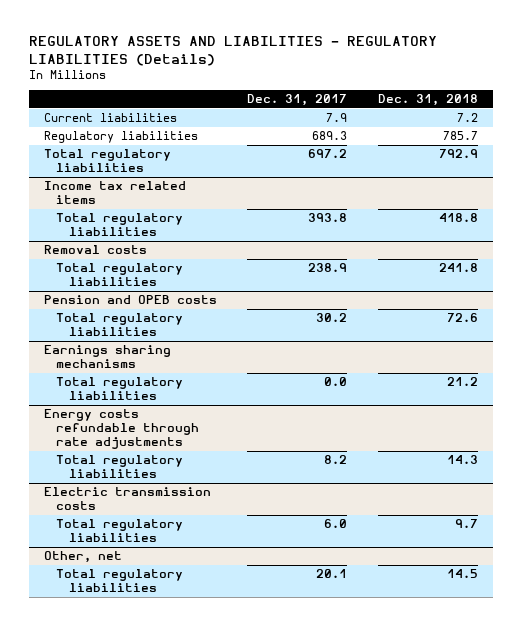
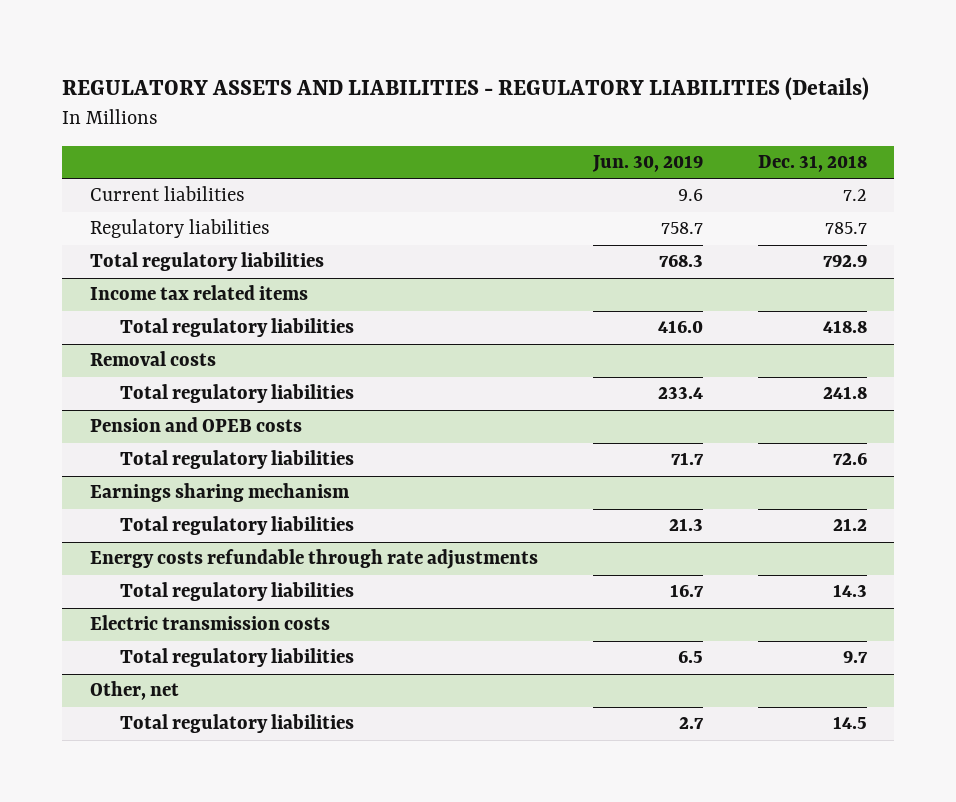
- | Dec. 31, 2017 | Dec. 31, 2018
+ | Jun. 30, 2019 | Dec. 31, 2018
- Earnings sharing mechanisms
+ Earnings sharing mechanism

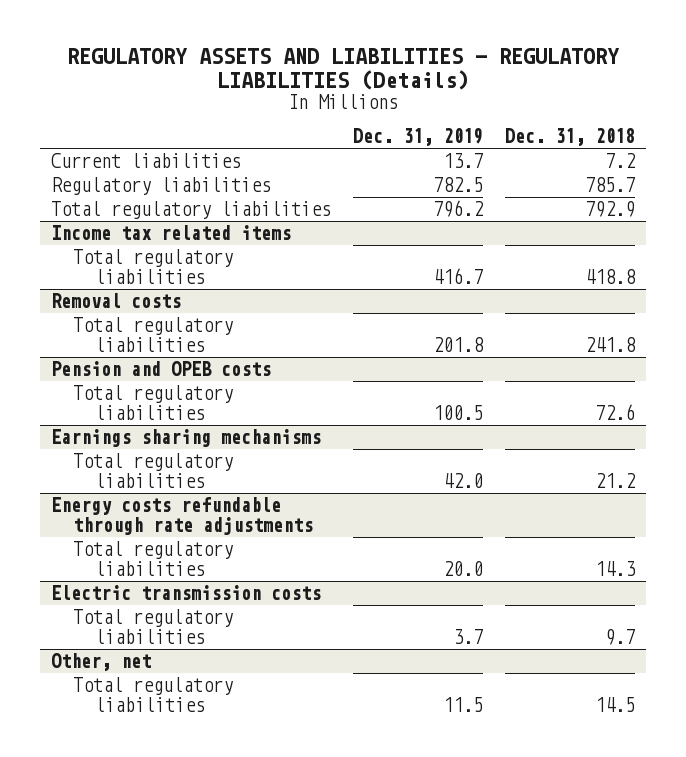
- | Jun. 30, 2019 | Dec. 31, 2018
+ | Dec. 31, 2019 | Dec. 31, 2018
- Earnings sharing mechanism
+ Earnings sharing mechanisms

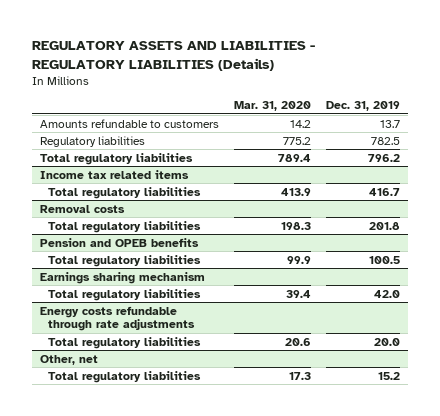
- | Dec. 31, 2019 | Dec. 31, 2018
+ | Mar. 31, 2020 | Dec. 31, 2019
- Current liabilities | 13.7 | 7.2
+ Amounts refundable to customers | 14.2 | 13.7
- Pension and OPEB costs
+ Pension and OPEB benefits
- Earnings sharing mechanisms
+ Earnings sharing mechanism
- Electric transmission costs
- Total regulatory liabilities | 3.7 | 9.7
@ Other, net
- Total regulatory liabilities | 11.5 | 14.5
+ Total regulatory liabilities | 17.3 | 15.2

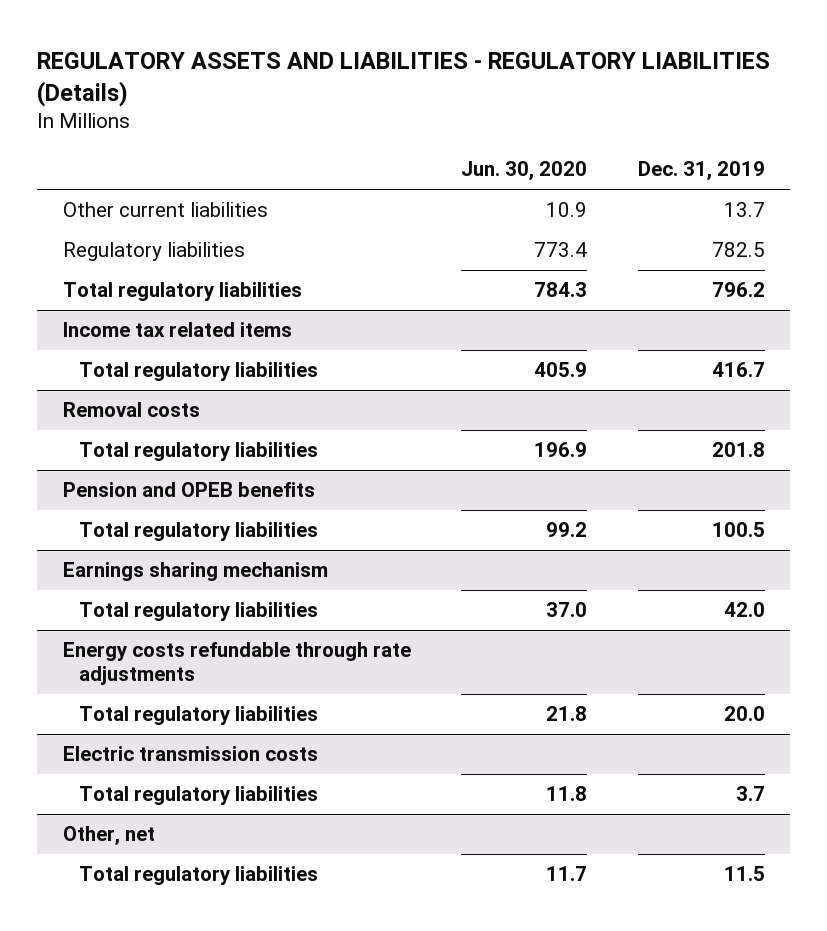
- | Mar. 31, 2020 | Dec. 31, 2019
+ | Jun. 30, 2020 | Dec. 31, 2019
- Amounts refundable to customers | 14.2 | 13.7
+ Other current liabilities | 10.9 | 13.7
+ Electric transmission costs
+ Total regulatory liabilities | 11.8 | 3.7
@ Other, net
- Total regulatory liabilities | 17.3 | 15.2
+ Total regulatory liabilities | 11.7 | 11.5

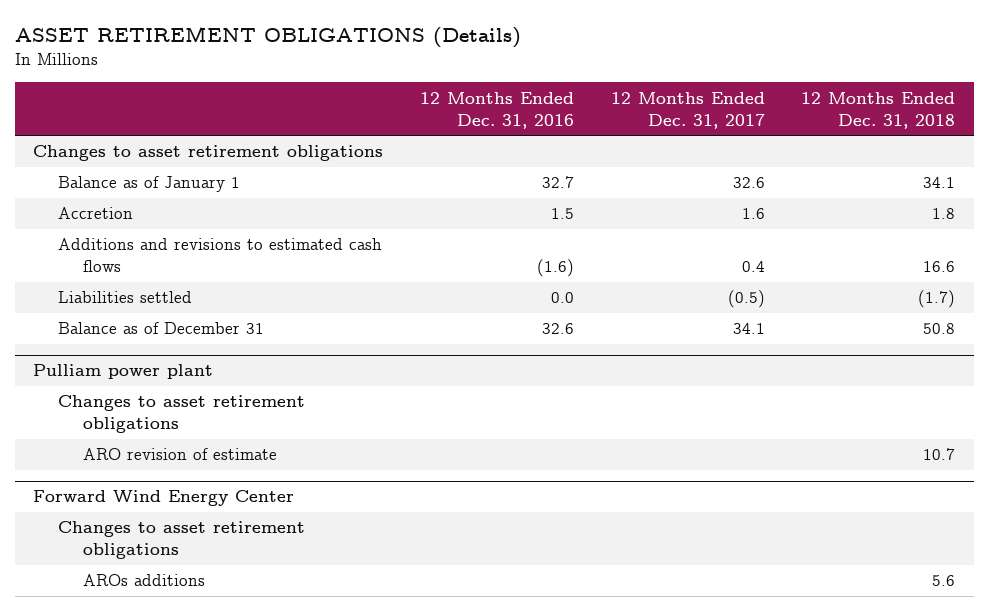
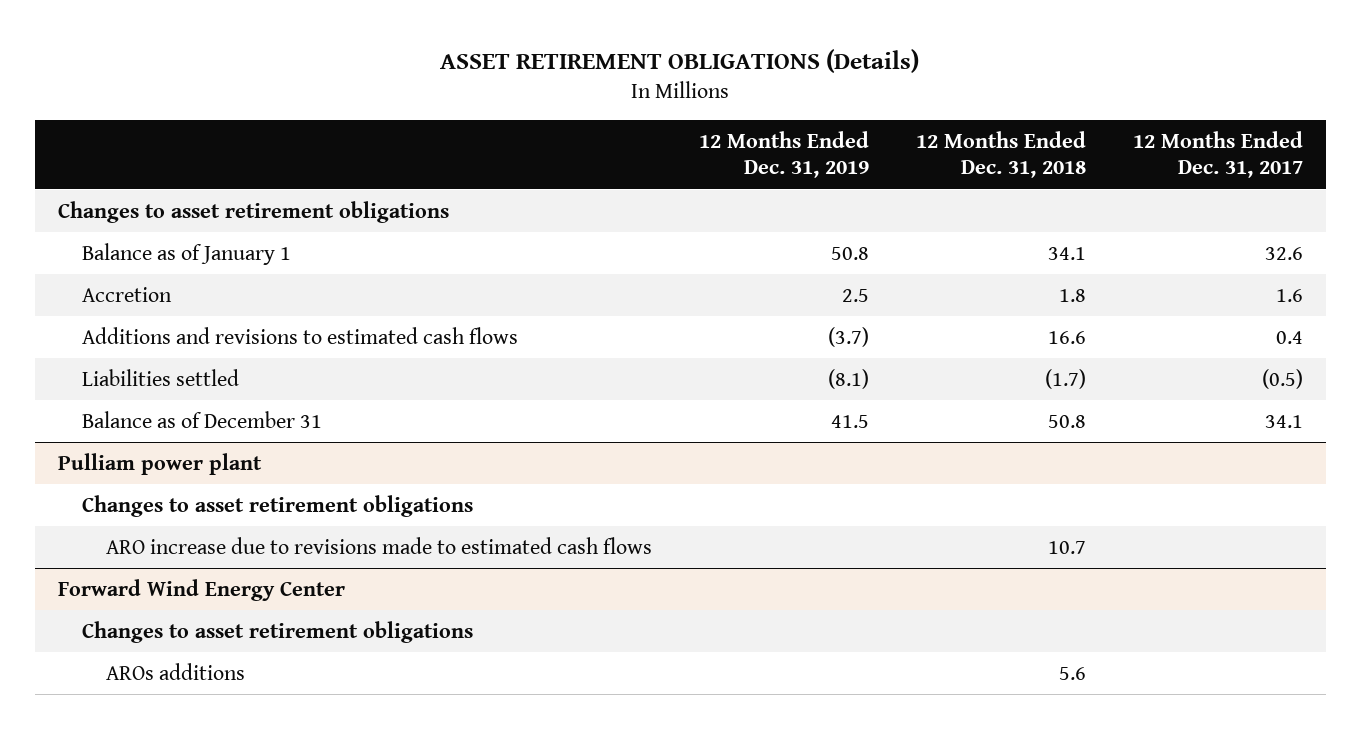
- | 12 Months Ended Dec. 31, 2016 | 12 Months Ended Dec. 31, 2017 | 12 Months Ended Dec. 31, 2018
+ | 12 Months Ended Dec. 31, 2019 | 12 Months Ended Dec. 31, 2018 | 12 Months Ended Dec. 31, 2017
@ Pulliam power plant
- ARO revision of estimate | | | 10.7
+ ARO increase due to revisions made to estimated cash flows | | 10.7 |

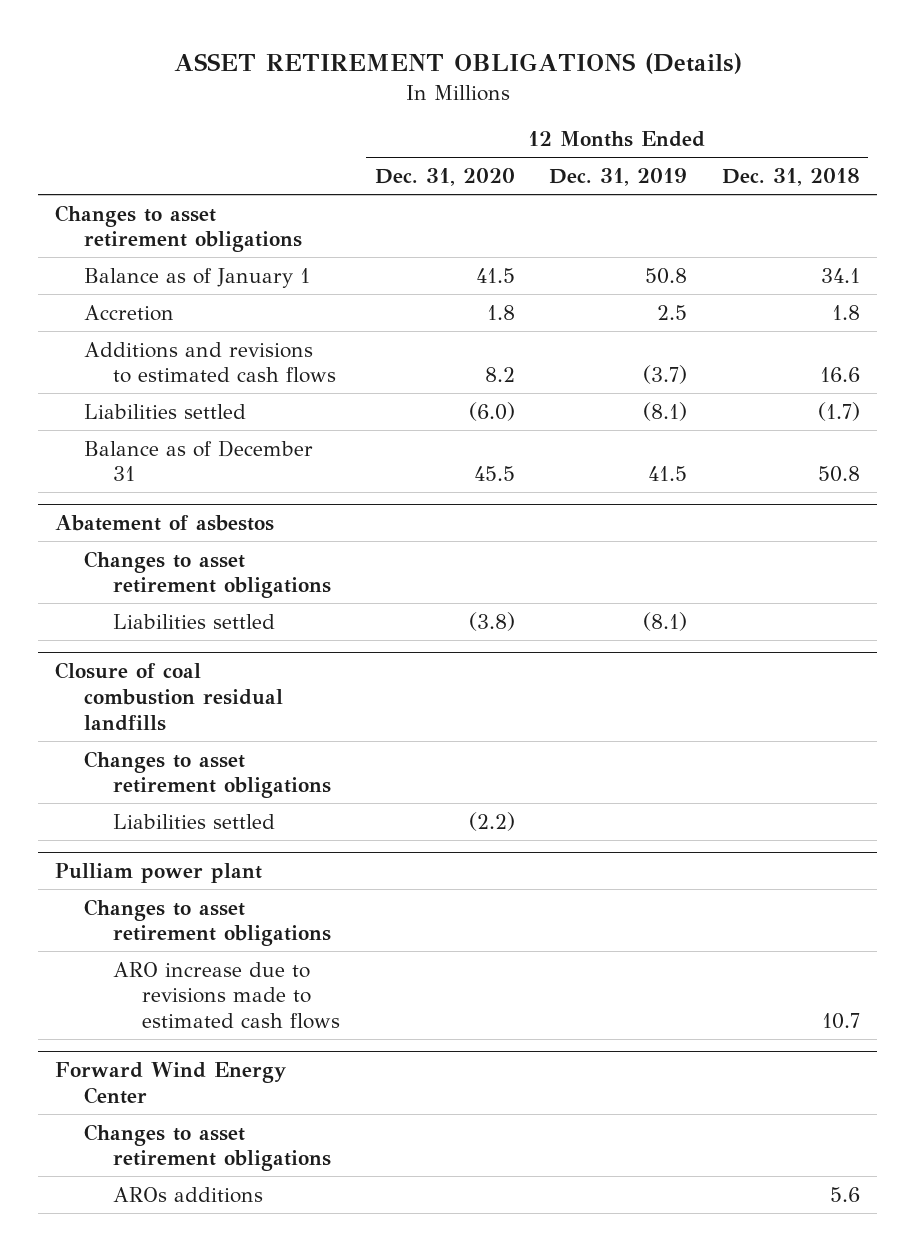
- | 12 Months Ended Dec. 31, 2019 | 12 Months Ended Dec. 31, 2018 | 12 Months Ended Dec. 31, 2017
+ | 12 Months Ended Dec. 31, 2020 | 12 Months Ended Dec. 31, 2019 | 12 Months Ended Dec. 31, 2018
+ Abatement of asbestos
+ Changes to asset retirement obligations
+ Liabilities settled | (3.8) | (8.1) |
+ Closure of coal combustion residual landfills
+ Changes to asset retirement obligations
+ Liabilities settled | (2.2) | |

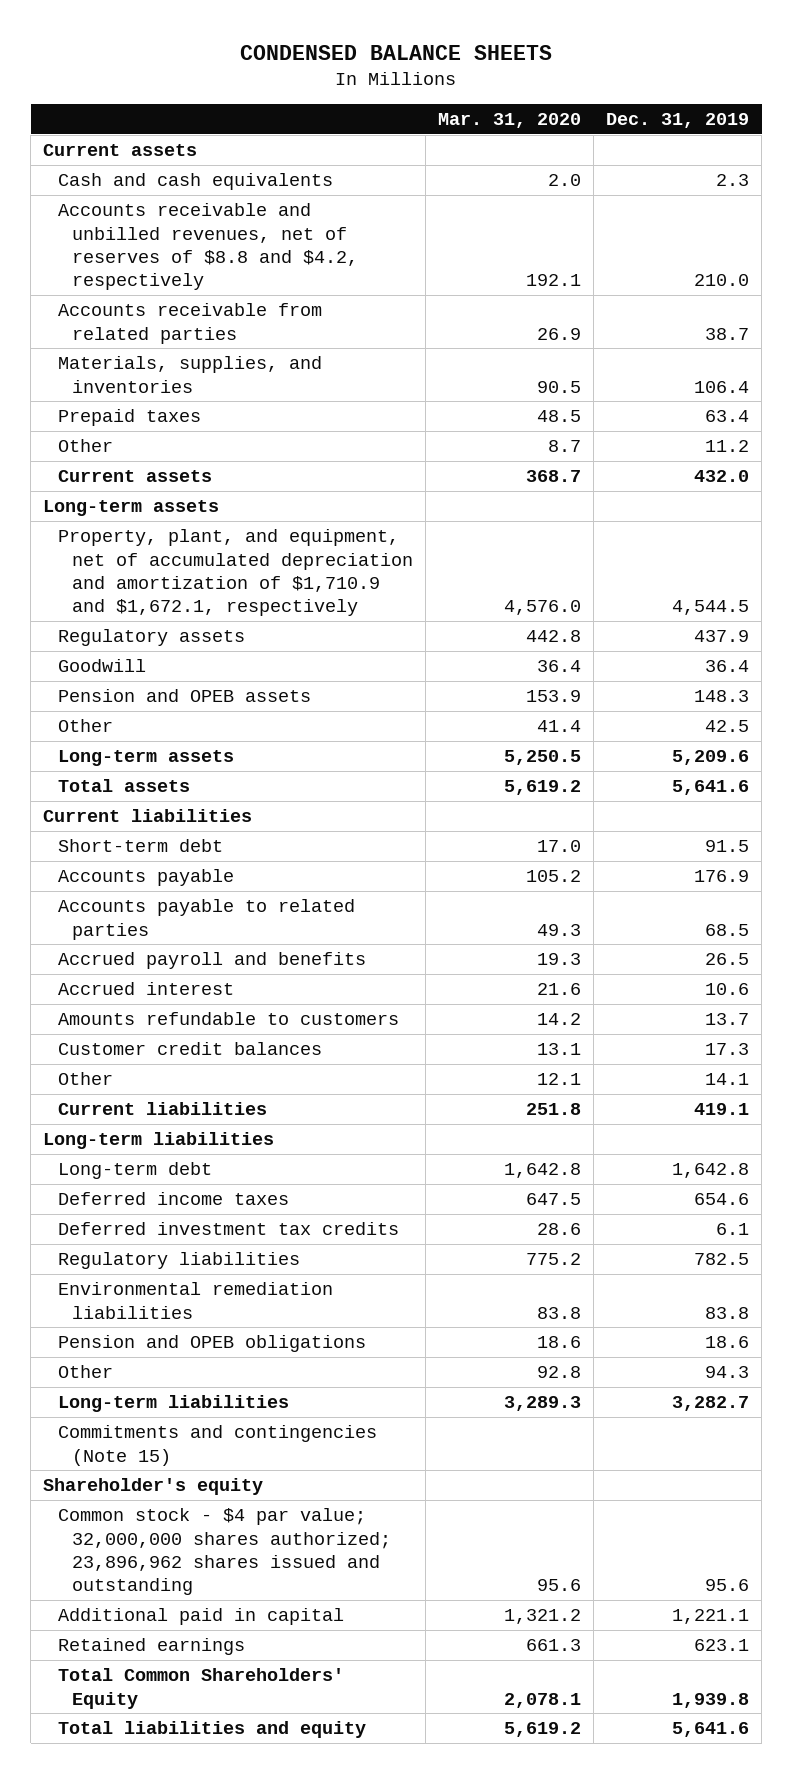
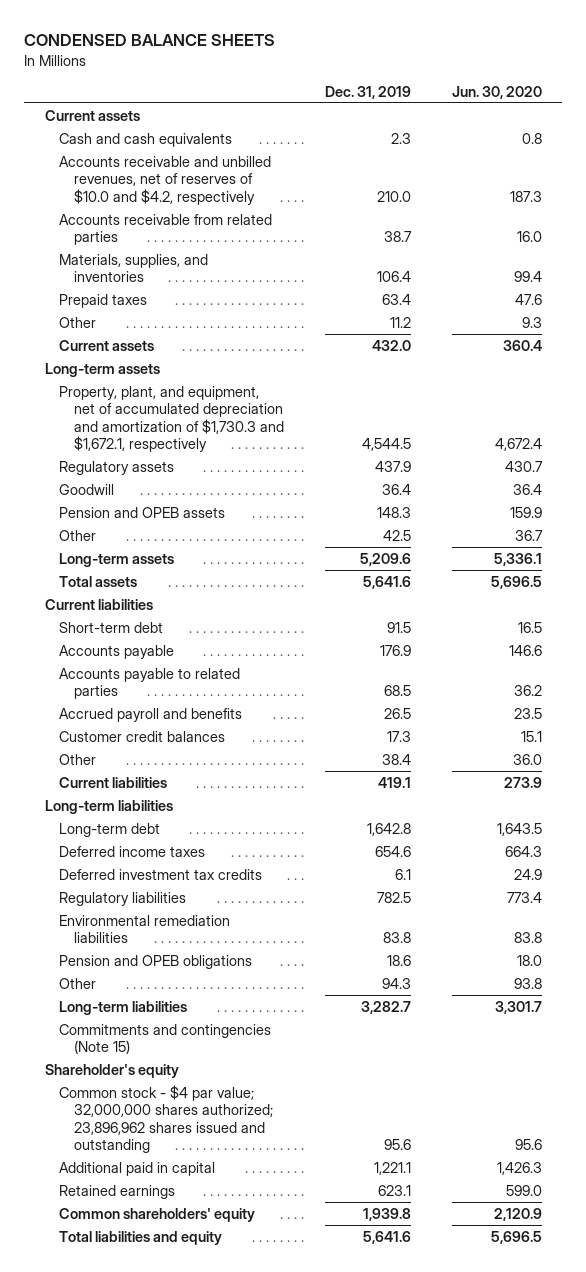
- | Mar. 31, 2020 | Dec. 31, 2019
+ | Dec. 31, 2019 | Jun. 30, 2020
- Accounts receivable and unbilled revenues, net of reserves of $8.8 and $4.2, respectively | 192.1 | 210.0
+ Accounts receivable and unbilled revenues, net of reserves of $10.0 and $4.2, respectively | 210.0 | 187.3
- Property, plant, and equipment, net of accumulated depreciation and amortization of $1,710.9 and $1,672.1, respectively | 4,576.0 | 4,544.5
+ Property, plant, and equipment, net of accumulated depreciation and amortization of $1,730.3 and $1,672.1, respectively | 4,544.5 | 4,672.4
- Accrued interest | 21.6 | 10.6
- Amounts refundable to customers | 14.2 | 13.7
- Other | 12.1 | 14.1
+ Other | 38.4 | 36.0
- Total Common Shareholders' Equity | 2,078.1 | 1,939.8
+ Common shareholders' equity | 1,939.8 | 2,120.9

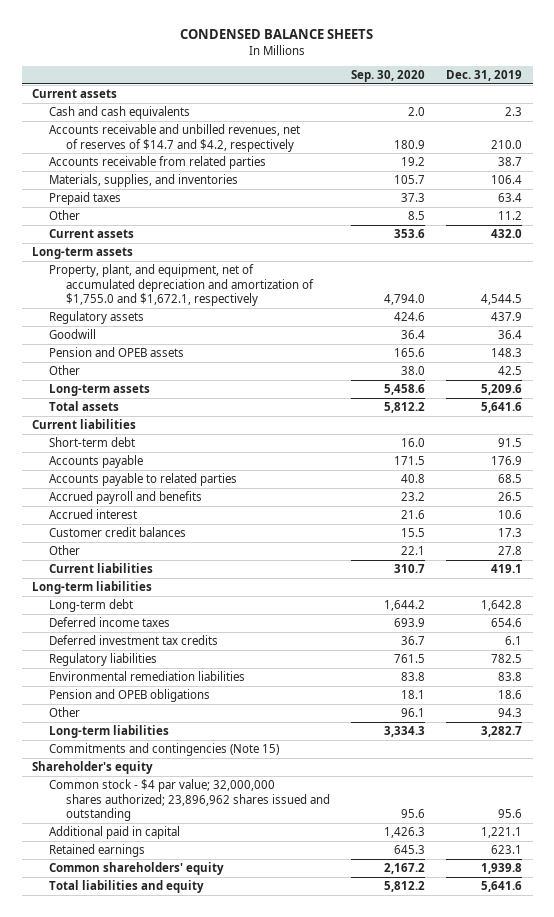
- | Dec. 31, 2019 | Jun. 30, 2020
+ | Sep. 30, 2020 | Dec. 31, 2019
- Accounts receivable and unbilled revenues, net of reserves of $10.0 and $4.2, respectively | 210.0 | 187.3
+ Accounts receivable and unbilled revenues, net of reserves of $14.7 and $4.2, respectively | 180.9 | 210.0
- Property, plant, and equipment, net of accumulated depreciation and amortization of $1,730.3 and $1,672.1, respectively | 4,544.5 | 4,672.4
+ Property, plant, and equipment, net of accumulated depreciation and amortization of $1,755.0 and $1,672.1, respectively | 4,794.0 | 4,544.5
+ Accrued interest | 21.6 | 10.6
- Other | 38.4 | 36.0
+ Other | 22.1 | 27.8

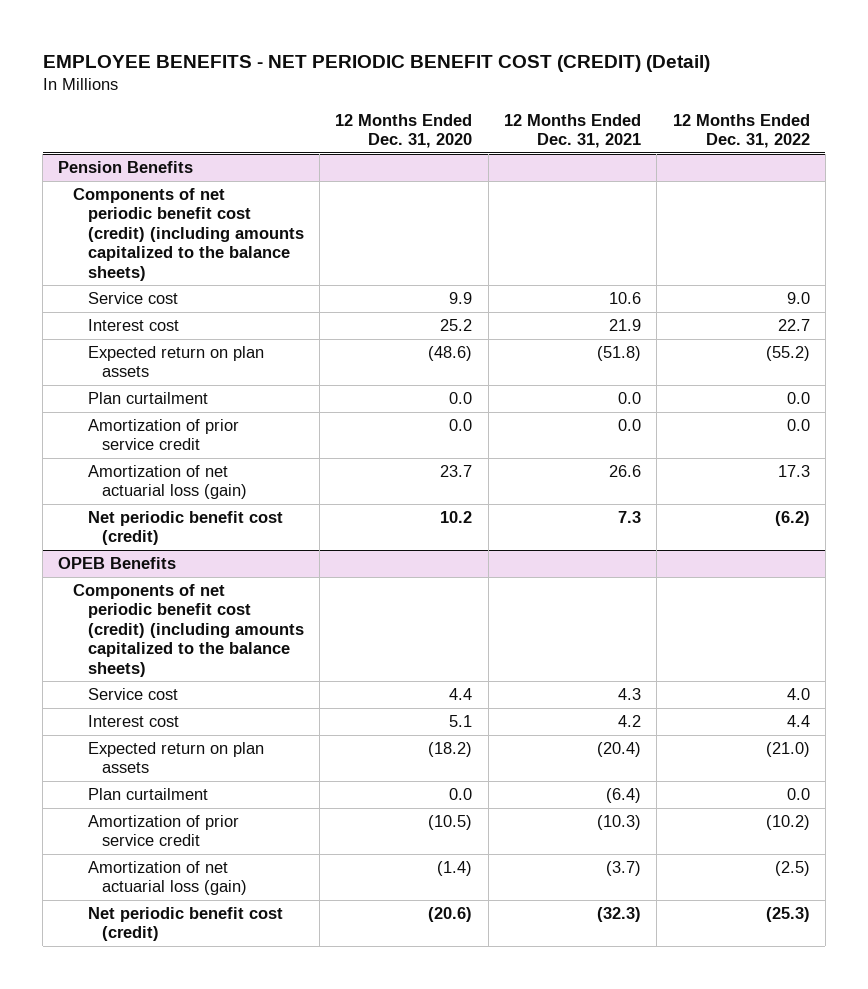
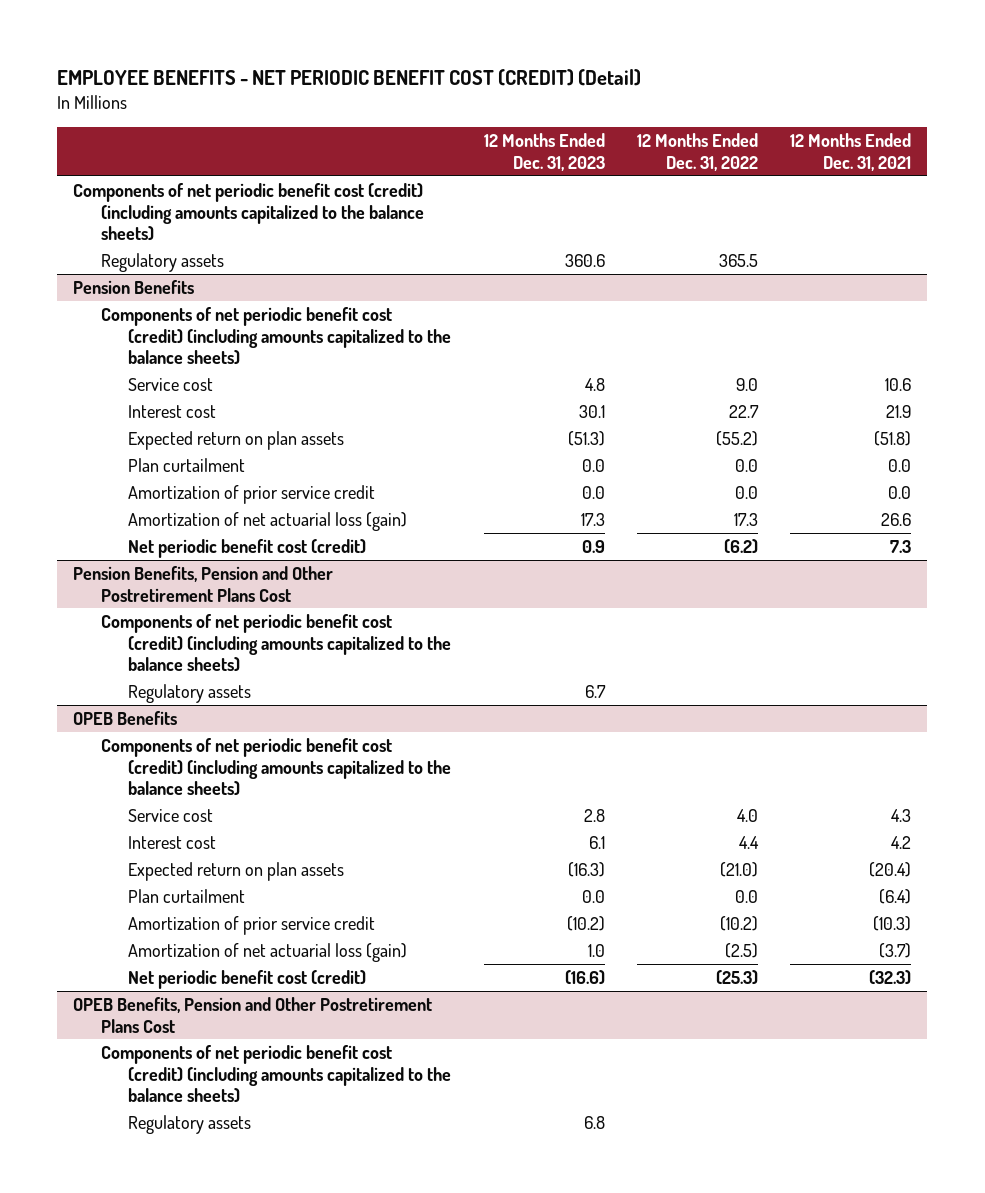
- | 12 Months Ended Dec. 31, 2020 | 12 Months Ended Dec. 31, 2021 | 12 Months Ended Dec. 31, 2022
+ | 12 Months Ended Dec. 31, 2023 | 12 Months Ended Dec. 31, 2022 | 12 Months Ended Dec. 31, 2021
+ Components of net periodic benefit cost (credit) (including amounts capitalized to the balance sheets)
+ Regulatory assets | 360.6 | 365.5 |
+ Pension Benefits, Pension and Other Postretirement Plans Cost
+ Components of net periodic benefit cost (credit) (including amounts capitalized to the balance sheets)
+ Regulatory assets | 6.7 | |
+ OPEB Benefits, Pension and Other Postretirement Plans Cost
+ Components of net periodic benefit cost (credit) (including amounts capitalized to the balance sheets)
+ Regulatory assets | 6.8 | |

